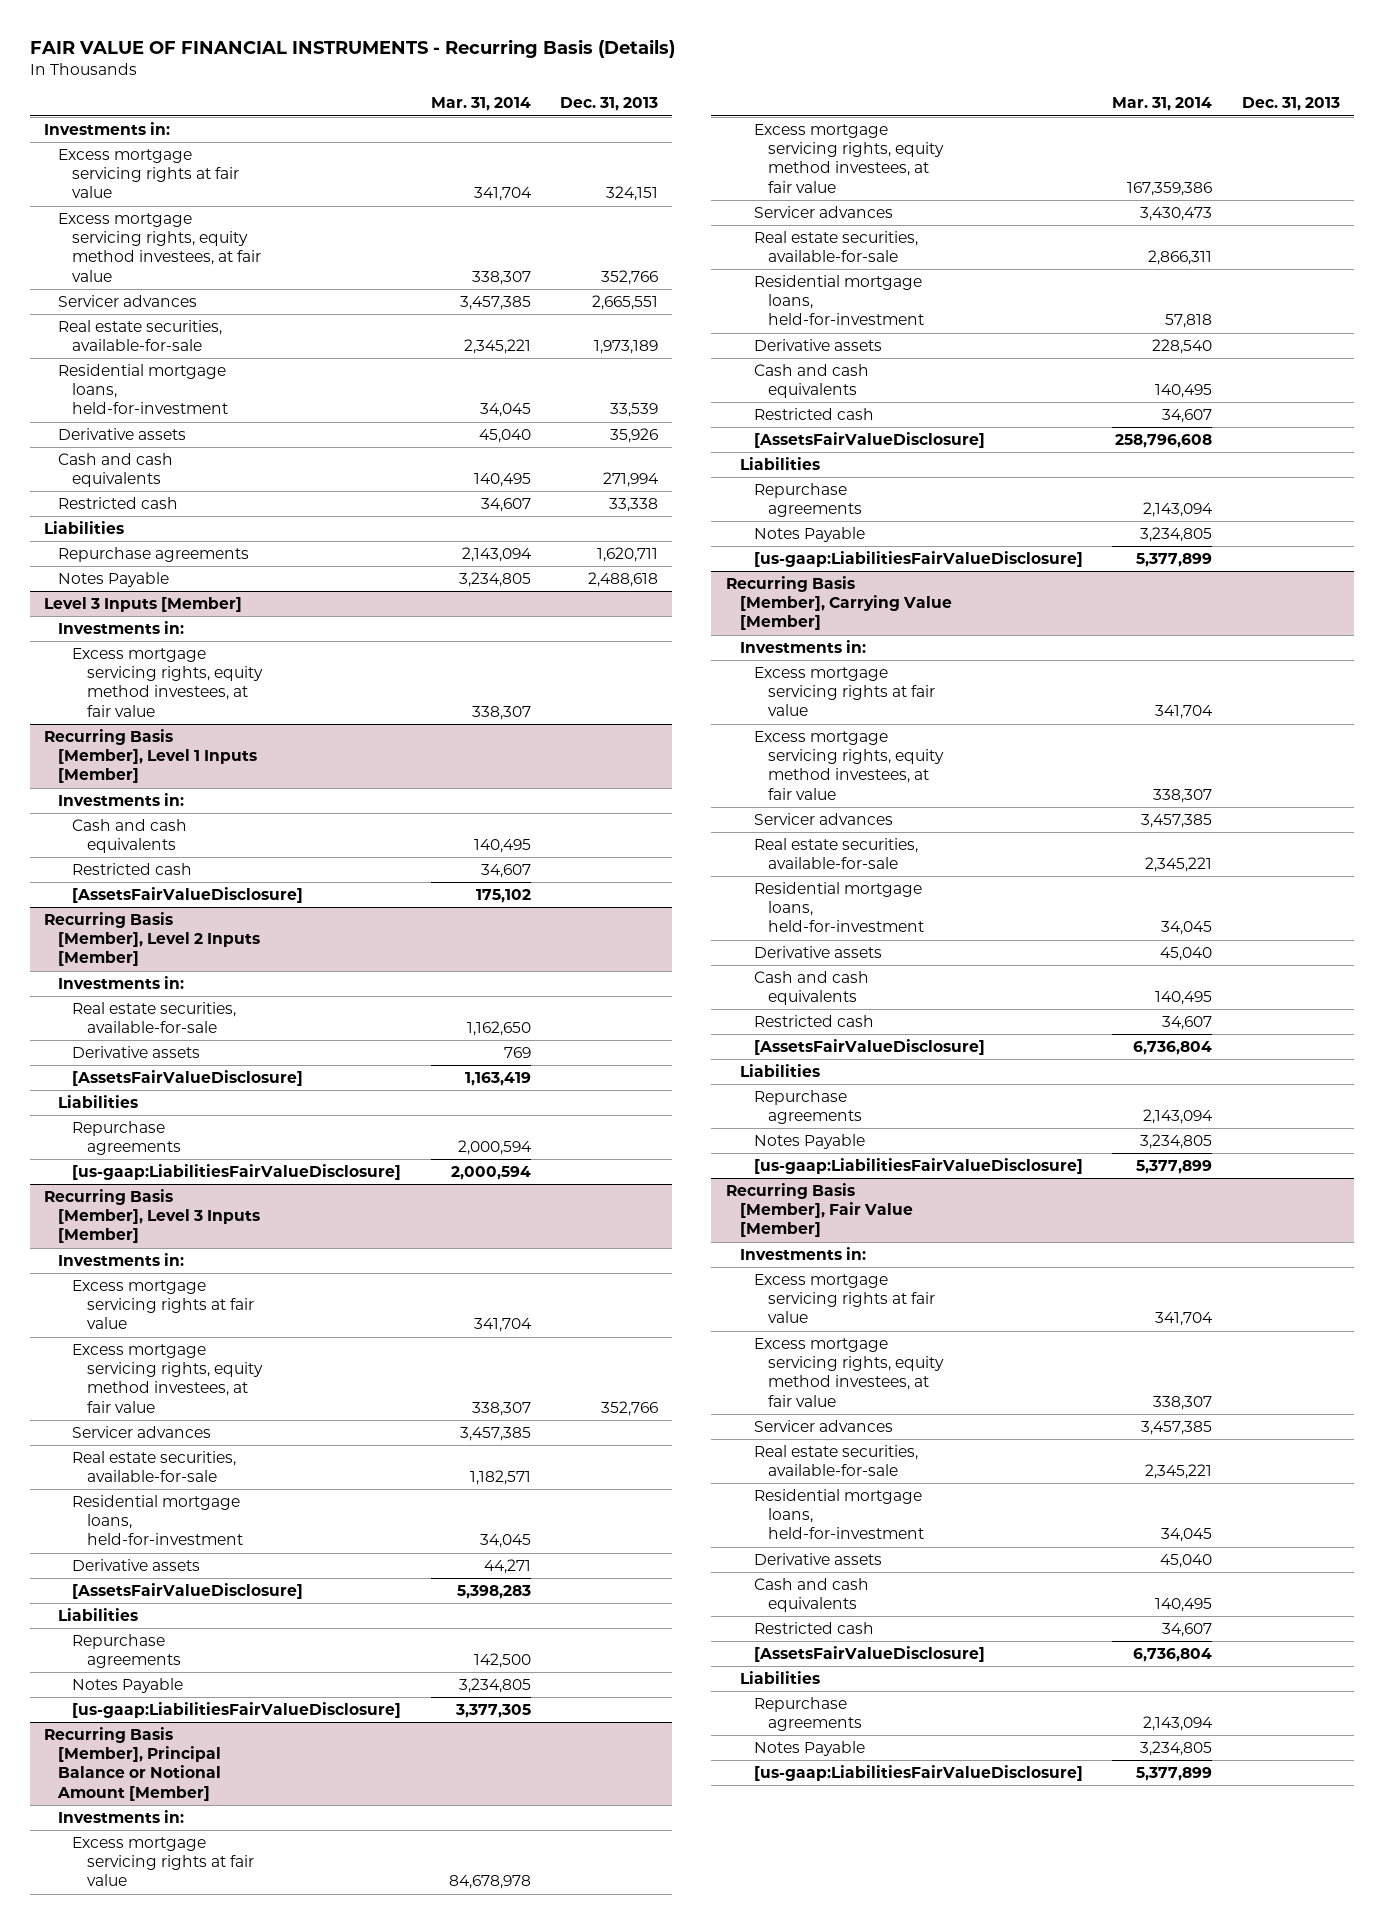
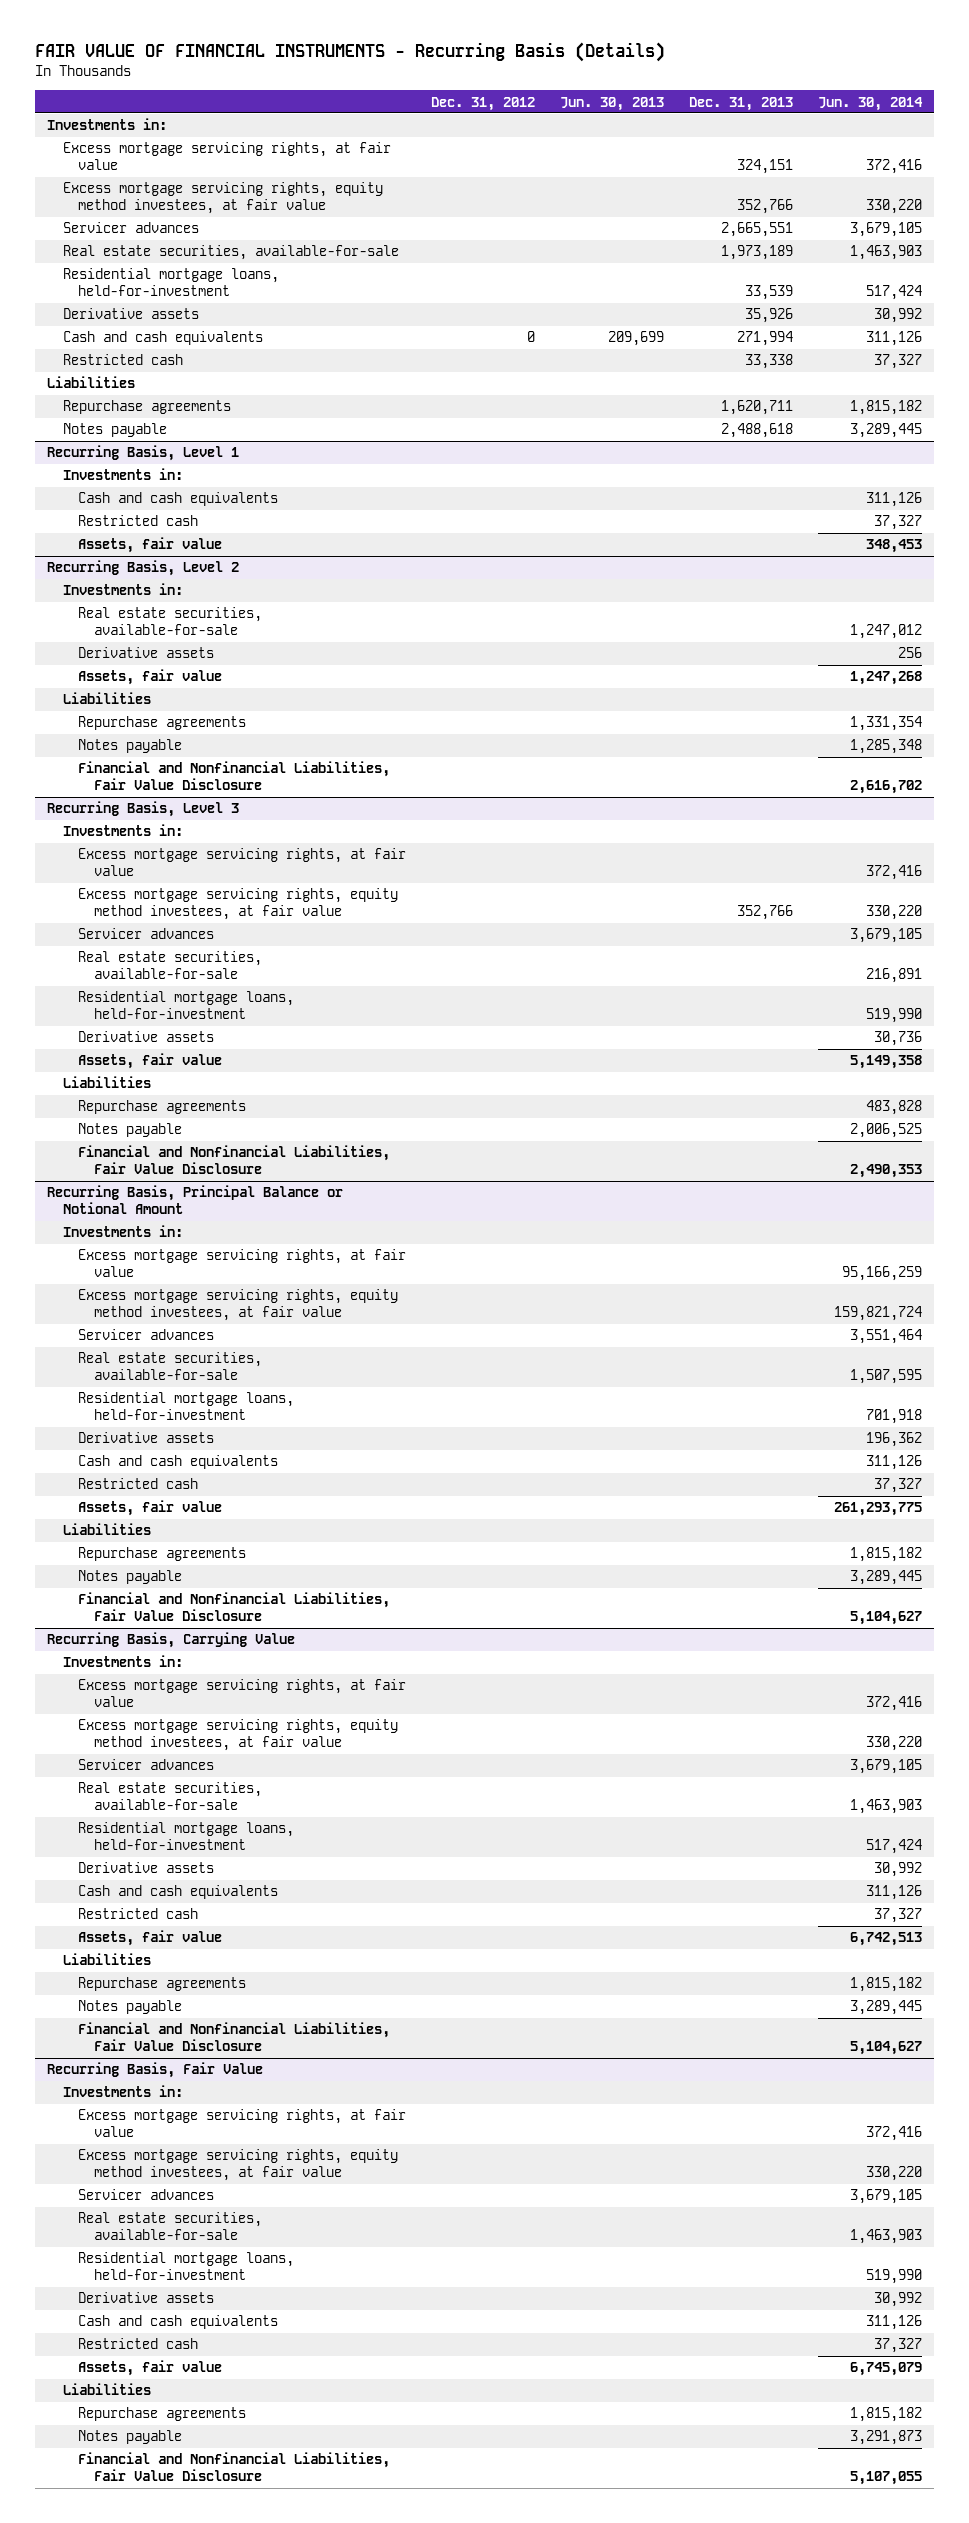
- | Mar. 31, 2014 | Dec. 31, 2013
+ | Dec. 31, 2012 | Jun. 30, 2013 | Dec. 31, 2013 | Jun. 30, 2014
- Excess mortgage servicing rights at fair value | 341,704 | 324,151
+ Excess mortgage servicing rights, at fair value | | | 324,151 | 372,416
- Notes Payable | 3,234,805 | 2,488,618
- Level 3 Inputs [Member]
- Investments in:
- Excess mortgage servicing rights, equity method investees, at fair value | 338,307 |
- Recurring Basis [Member], Level 1 Inputs [Member]
+ Notes payable | | | 2,488,618 | 3,289,445
+ Recurring Basis, Level 1
- [AssetsFairValueDisclosure] | 175,102 |
- Recurring Basis [Member], Level 2 Inputs [Member]
+ Assets, fair value | | | | 348,453
+ Recurring Basis, Level 2
- [AssetsFairValueDisclosure] | 1,163,419 |
+ Assets, fair value | | | | 1,247,268
- [us-gaap:LiabilitiesFairValueDisclosure] | 2,000,594 |
- Recurring Basis [Member], Level 3 Inputs [Member]
+ Notes payable | | | | 1,285,348
+ Financial and Nonfinancial Liabilities, Fair Value Disclosure | | | | 2,616,702
+ Recurring Basis, Level 3
- Excess mortgage servicing rights at fair value | 341,704 |
+ Excess mortgage servicing rights, at fair value | | | | 372,416
- [AssetsFairValueDisclosure] | 5,398,283 |
+ Assets, fair value | | | | 5,149,358
- Notes Payable | 3,234,805 |
- [us-gaap:LiabilitiesFairValueDisclosure] | 3,377,305 |
- Recurring Basis [Member], Principal Balance or Notional Amount [Member]
+ Notes payable | | | | 2,006,525
+ Financial and Nonfinancial Liabilities, Fair Value Disclosure | | | | 2,490,353
+ Recurring Basis, Principal Balance or Notional Amount
- Excess mortgage servicing rights at fair value | 84,678,978 |
+ Excess mortgage servicing rights, at fair value | | | | 95,166,259
- [AssetsFairValueDisclosure] | 258,796,608 |
+ Assets, fair value | | | | 261,293,775
- Notes Payable | 3,234,805 |
- [us-gaap:LiabilitiesFairValueDisclosure] | 5,377,899 |
- Recurring Basis [Member], Carrying Value [Member]
+ Notes payable | | | | 3,289,445
+ Financial and Nonfinancial Liabilities, Fair Value Disclosure | | | | 5,104,627
+ Recurring Basis, Carrying Value
- Excess mortgage servicing rights at fair value | 341,704 |
+ Excess mortgage servicing rights, at fair value | | | | 372,416
- [AssetsFairValueDisclosure] | 6,736,804 |
+ Assets, fair value | | | | 6,742,513
- Notes Payable | 3,234,805 |
- [us-gaap:LiabilitiesFairValueDisclosure] | 5,377,899 |
- Recurring Basis [Member], Fair Value [Member]
+ Notes payable | | | | 3,289,445
+ Financial and Nonfinancial Liabilities, Fair Value Disclosure | | | | 5,104,627
+ Recurring Basis, Fair Value
- Excess mortgage servicing rights at fair value | 341,704 |
+ Excess mortgage servicing rights, at fair value | | | | 372,416
- [AssetsFairValueDisclosure] | 6,736,804 |
+ Assets, fair value | | | | 6,745,079
- Notes Payable | 3,234,805 |
- [us-gaap:LiabilitiesFairValueDisclosure] | 5,377,899 |
+ Notes payable | | | | 3,291,873
+ Financial and Nonfinancial Liabilities, Fair Value Disclosure | | | | 5,107,055

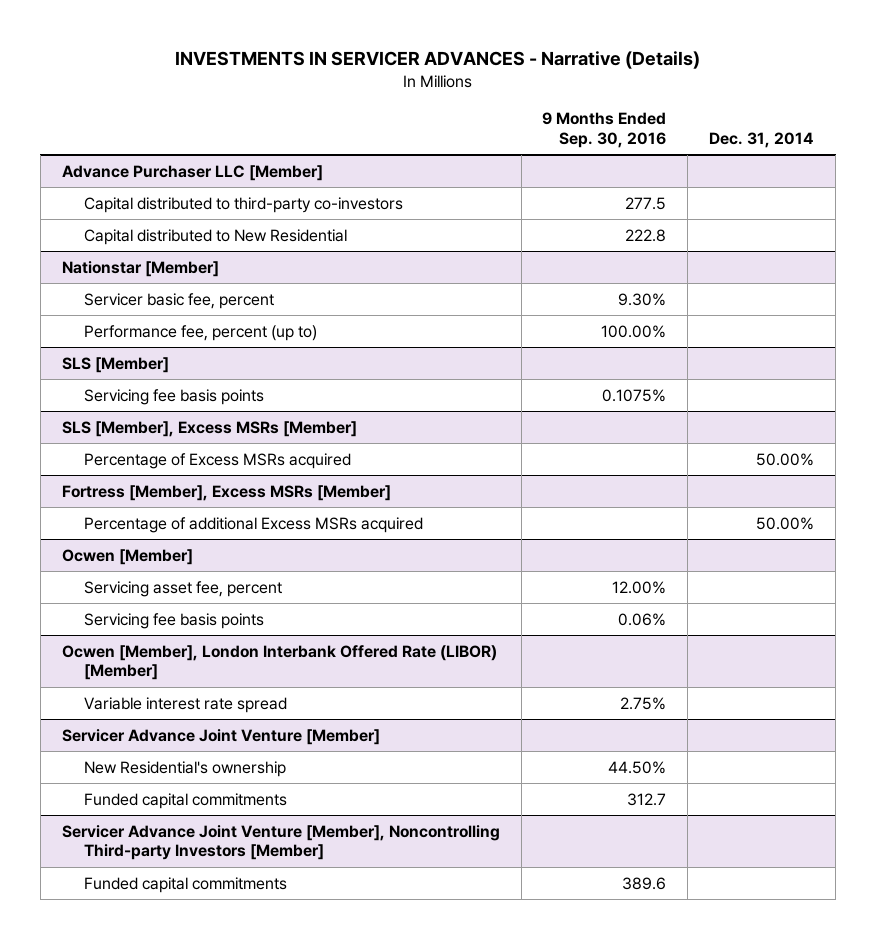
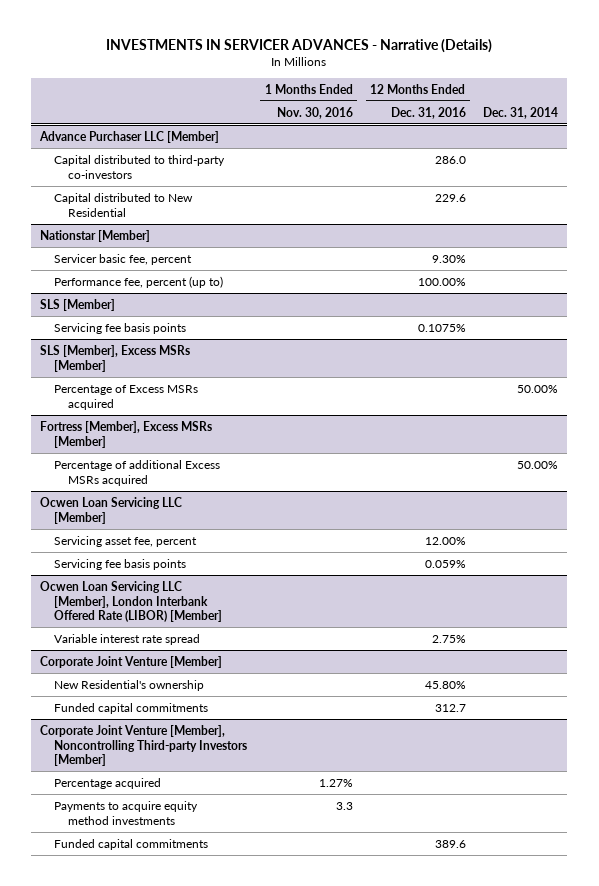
- | 9 Months Ended Sep. 30, 2016 | Dec. 31, 2014
+ | 1 Months Ended Nov. 30, 2016 | 12 Months Ended Dec. 31, 2016 | Dec. 31, 2014
- Ocwen [Member]
+ Ocwen Loan Servicing LLC [Member]
- Ocwen [Member], London Interbank Offered Rate (LIBOR) [Member]
+ Ocwen Loan Servicing LLC [Member], London Interbank Offered Rate (LIBOR) [Member]
- Servicer Advance Joint Venture [Member]
+ Corporate Joint Venture [Member]
- Servicer Advance Joint Venture [Member], Noncontrolling Third-party Investors [Member]
+ Corporate Joint Venture [Member], Noncontrolling Third-party Investors [Member]
+ Percentage acquired | 1.27% | |
+ Payments to acquire equity method investments | 3.3 | |

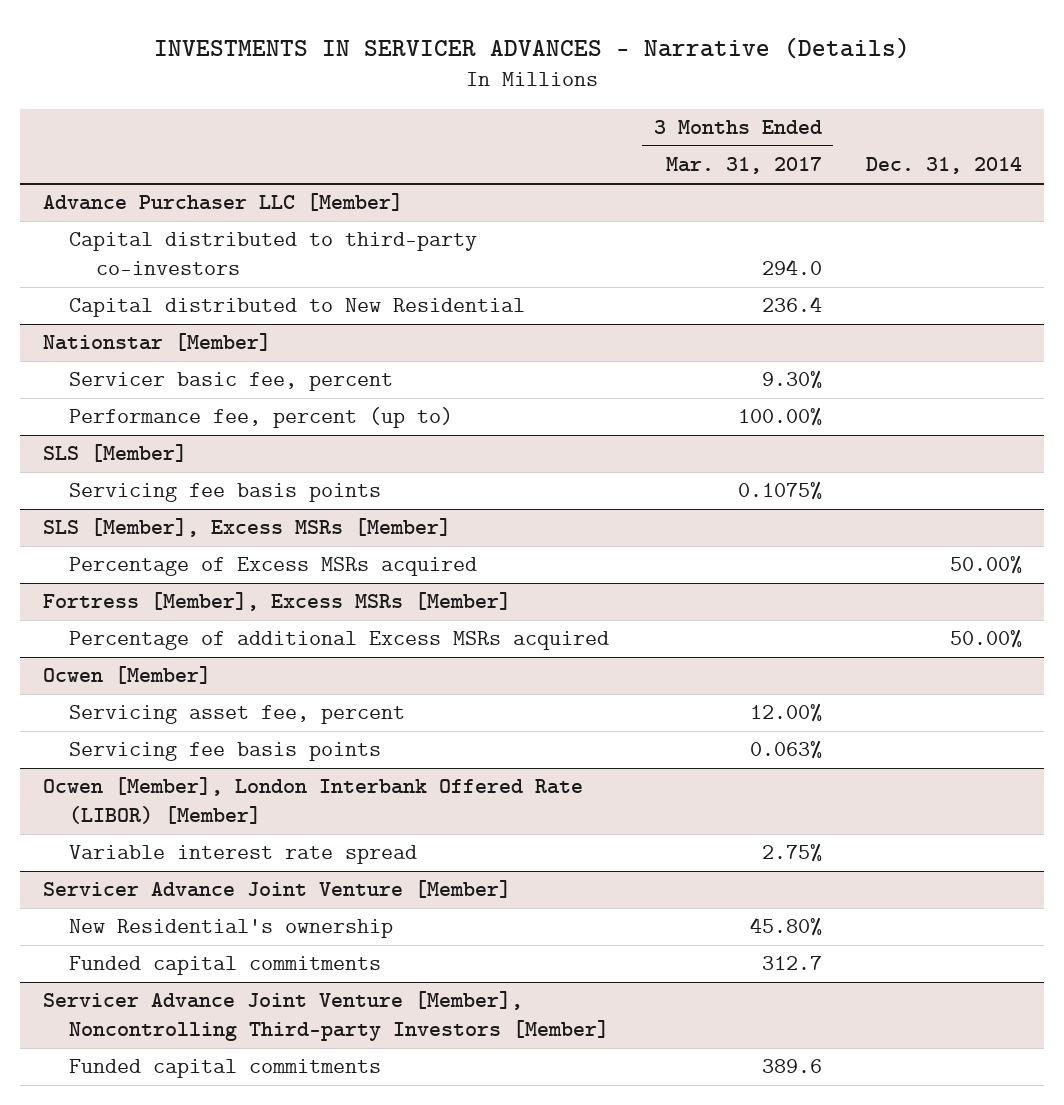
- | 1 Months Ended Nov. 30, 2016 | 12 Months Ended Dec. 31, 2016 | Dec. 31, 2014
+ | 3 Months Ended Mar. 31, 2017 | Dec. 31, 2014
- Ocwen Loan Servicing LLC [Member]
+ Ocwen [Member]
- Ocwen Loan Servicing LLC [Member], London Interbank Offered Rate (LIBOR) [Member]
+ Ocwen [Member], London Interbank Offered Rate (LIBOR) [Member]
- Corporate Joint Venture [Member]
+ Servicer Advance Joint Venture [Member]
- Corporate Joint Venture [Member], Noncontrolling Third-party Investors [Member]
- Percentage acquired | 1.27% | |
- Payments to acquire equity method investments | 3.3 | |
+ Servicer Advance Joint Venture [Member], Noncontrolling Third-party Investors [Member]

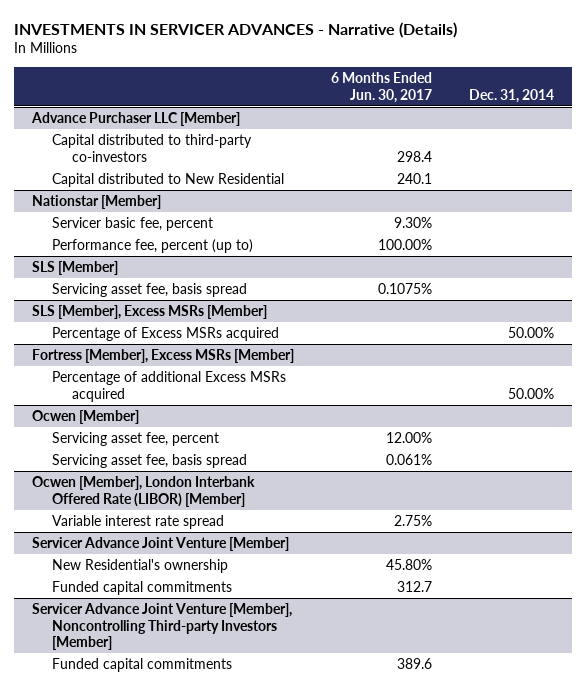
- | 3 Months Ended Mar. 31, 2017 | Dec. 31, 2014
+ | 6 Months Ended Jun. 30, 2017 | Dec. 31, 2014
@ SLS [Member]
- Servicing fee basis points | 0.1075% |
+ Servicing asset fee, basis spread | 0.1075% |
@ Ocwen [Member]
- Servicing fee basis points | 0.063% |
+ Servicing asset fee, basis spread | 0.061% |

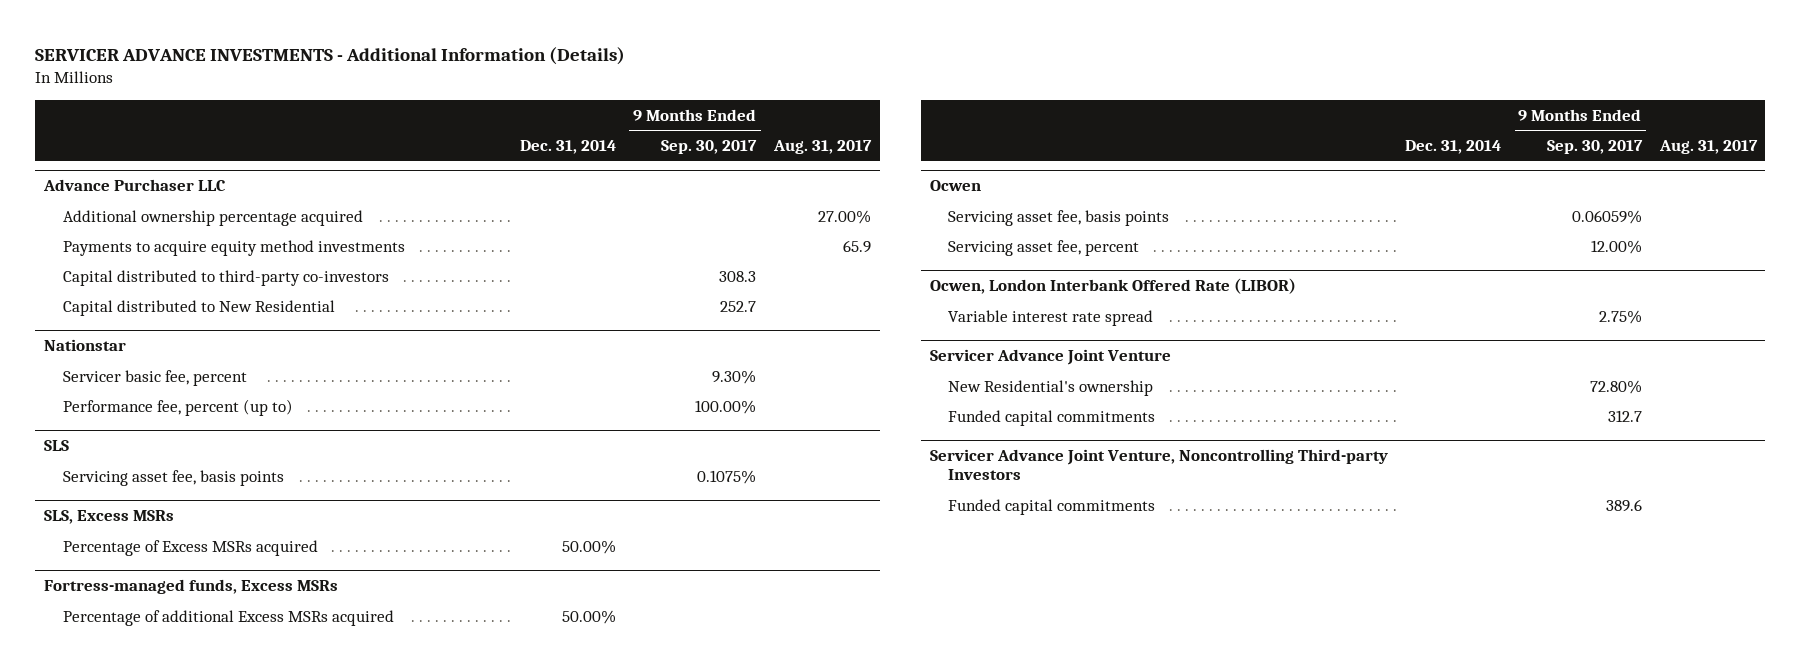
- INVESTMENTS IN SERVICER ADVANCES - Narrative (Details)
+ SERVICER ADVANCE INVESTMENTS - Additional Information (Details)
- | 6 Months Ended Jun. 30, 2017 | Dec. 31, 2014
+ | Dec. 31, 2014 | 9 Months Ended Sep. 30, 2017 | Aug. 31, 2017
- Advance Purchaser LLC [Member]
+ Advance Purchaser LLC
+ Additional ownership percentage acquired | | | 27.00%
+ Payments to acquire equity method investments | | | 65.9
- Nationstar [Member]
+ Nationstar
- SLS [Member]
- Servicing asset fee, basis spread | 0.1075% |
- SLS [Member], Excess MSRs [Member]
+ SLS
+ Servicing asset fee, basis points | | 0.1075% |
+ SLS, Excess MSRs
- Fortress [Member], Excess MSRs [Member]
+ Fortress-managed funds, Excess MSRs
- Ocwen [Member]
+ Ocwen
+ Servicing asset fee, basis points | | 0.06059% |
- Servicing asset fee, basis spread | 0.061% |
- Ocwen [Member], London Interbank Offered Rate (LIBOR) [Member]
+ Ocwen, London Interbank Offered Rate (LIBOR)
- Servicer Advance Joint Venture [Member]
+ Servicer Advance Joint Venture
- Servicer Advance Joint Venture [Member], Noncontrolling Third-party Investors [Member]
+ Servicer Advance Joint Venture, Noncontrolling Third-party Investors

